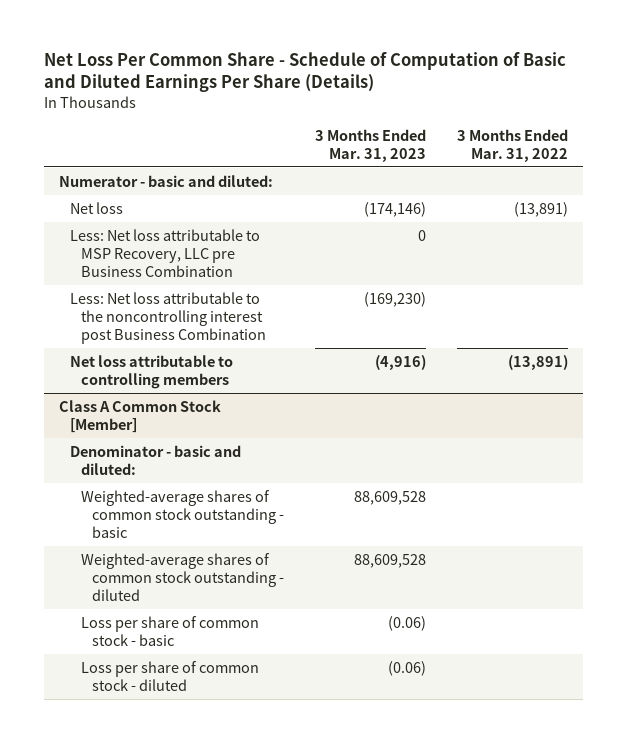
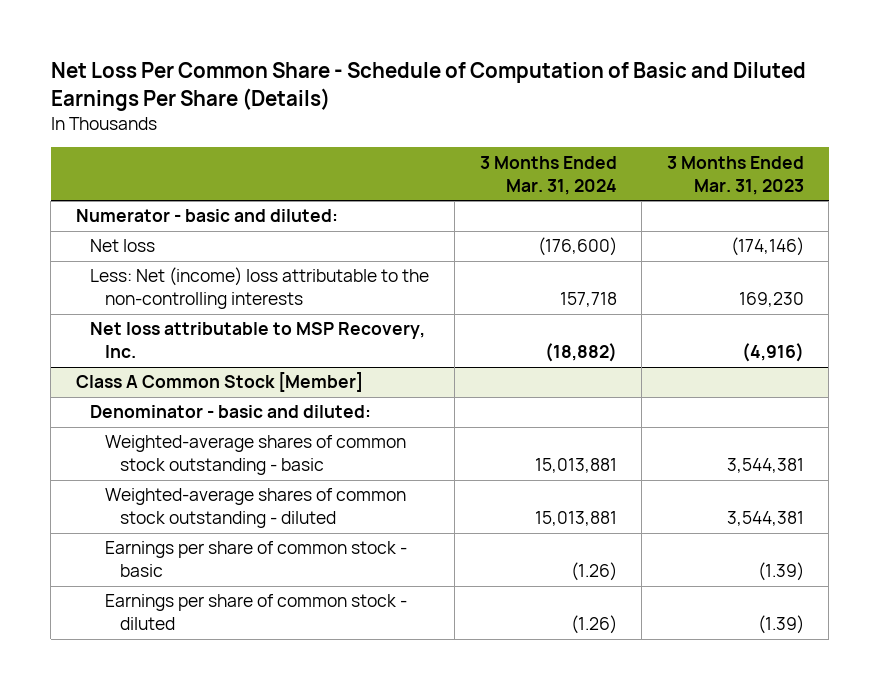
- | 3 Months Ended Mar. 31, 2023 | 3 Months Ended Mar. 31, 2022
+ | 3 Months Ended Mar. 31, 2024 | 3 Months Ended Mar. 31, 2023
- Less: Net loss attributable to MSP Recovery, LLC pre Business Combination | 0 |
- Less: Net loss attributable to the noncontrolling interest post Business Combination | (169,230) |
- Net loss attributable to controlling members | (4,916) | (13,891)
+ Less: Net (income) loss attributable to the non-controlling interests | 157,718 | 169,230
+ Net loss attributable to MSP Recovery, Inc. | (18,882) | (4,916)
@ Class A Common Stock [Member]
- Weighted-average shares of common stock outstanding - basic | 88,609,528 |
- Weighted-average shares of common stock outstanding - diluted | 88,609,528 |
- Loss per share of common stock - basic | (0.06) |
- Loss per share of common stock - diluted | (0.06) |
+ Weighted-average shares of common stock outstanding - basic | 15,013,881 | 3,544,381
+ Weighted-average shares of common stock outstanding - diluted | 15,013,881 | 3,544,381
+ Earnings per share of common stock - basic | (1.26) | (1.39)
+ Earnings per share of common stock - diluted | (1.26) | (1.39)

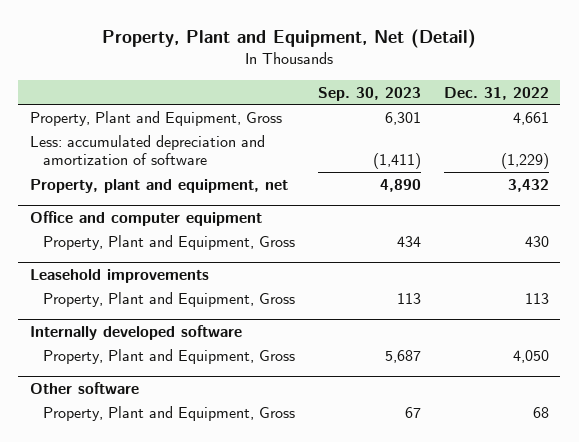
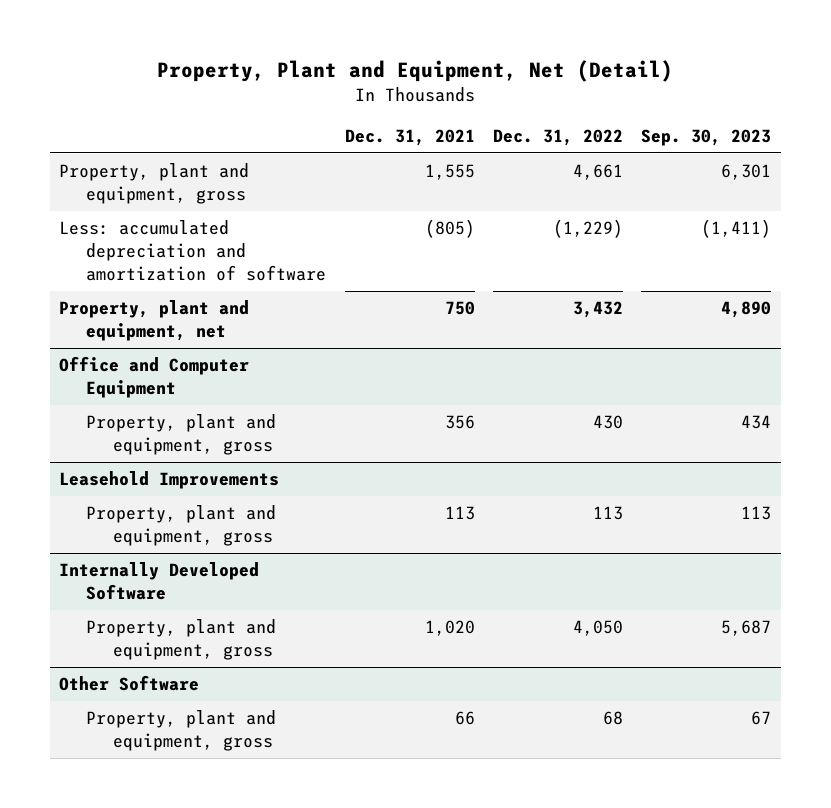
- | Sep. 30, 2023 | Dec. 31, 2022
+ | Dec. 31, 2021 | Dec. 31, 2022 | Sep. 30, 2023
- Property, Plant and Equipment, Gross | 6,301 | 4,661
+ Property, plant and equipment, gross | 1,555 | 4,661 | 6,301
- Office and computer equipment
- Property, Plant and Equipment, Gross | 434 | 430
- Leasehold improvements
- Property, Plant and Equipment, Gross | 113 | 113
- Internally developed software
- Property, Plant and Equipment, Gross | 5,687 | 4,050
- Other software
- Property, Plant and Equipment, Gross | 67 | 68
+ Office and Computer Equipment
+ Property, plant and equipment, gross | 356 | 430 | 434
+ Leasehold Improvements
+ Property, plant and equipment, gross | 113 | 113 | 113
+ Internally Developed Software
+ Property, plant and equipment, gross | 1,020 | 4,050 | 5,687
+ Other Software
+ Property, plant and equipment, gross | 66 | 68 | 67

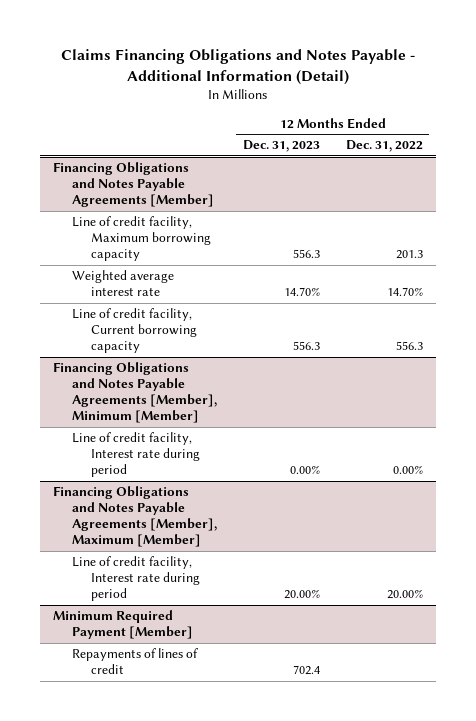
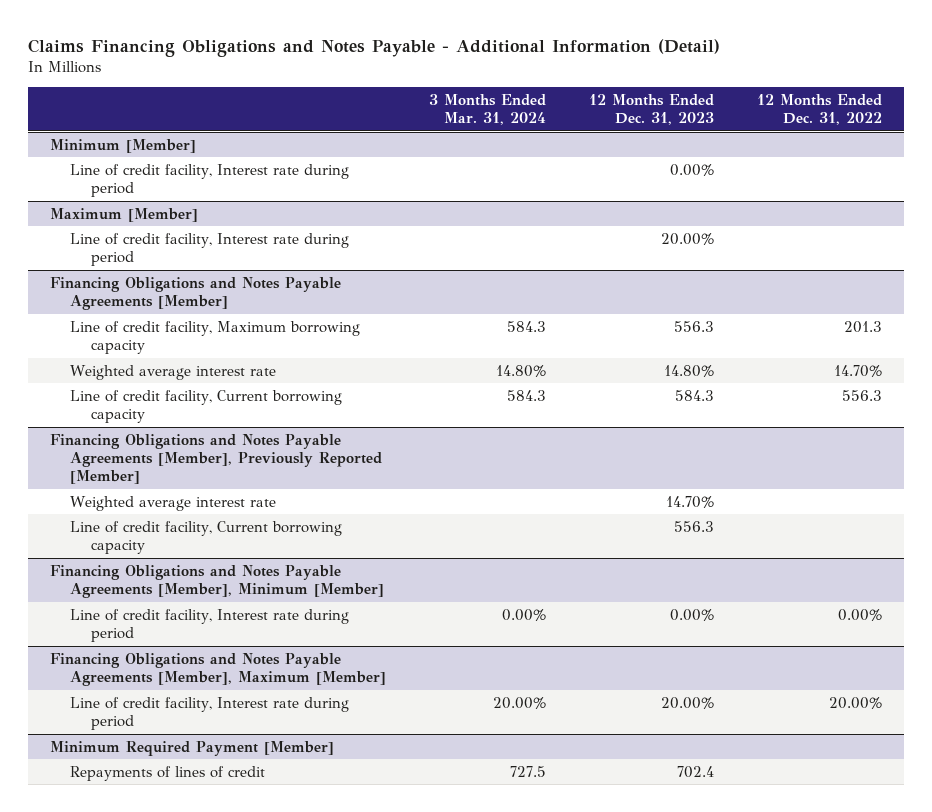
- | 12 Months Ended Dec. 31, 2023 | 12 Months Ended Dec. 31, 2022
+ | 3 Months Ended Mar. 31, 2024 | 12 Months Ended Dec. 31, 2023 | 12 Months Ended Dec. 31, 2022
+ Minimum [Member]
+ Line of credit facility, Interest rate during period | | 0.00% |
+ Maximum [Member]
+ Line of credit facility, Interest rate during period | | 20.00% |
@ Financing Obligations and Notes Payable Agreements [Member]
- Weighted average interest rate | 14.70% | 14.70%
- Line of credit facility, Current borrowing capacity | 556.3 | 556.3
+ Weighted average interest rate | 14.80% | 14.80% | 14.70%
+ Line of credit facility, Current borrowing capacity | 584.3 | 584.3 | 556.3
+ Financing Obligations and Notes Payable Agreements [Member], Previously Reported [Member]
+ Weighted average interest rate | | 14.70% |
+ Line of credit facility, Current borrowing capacity | | 556.3 |

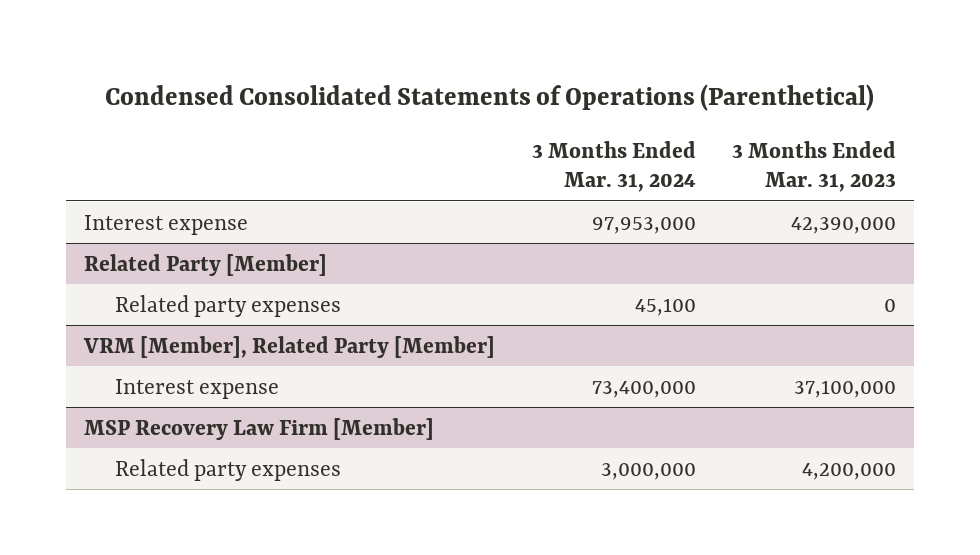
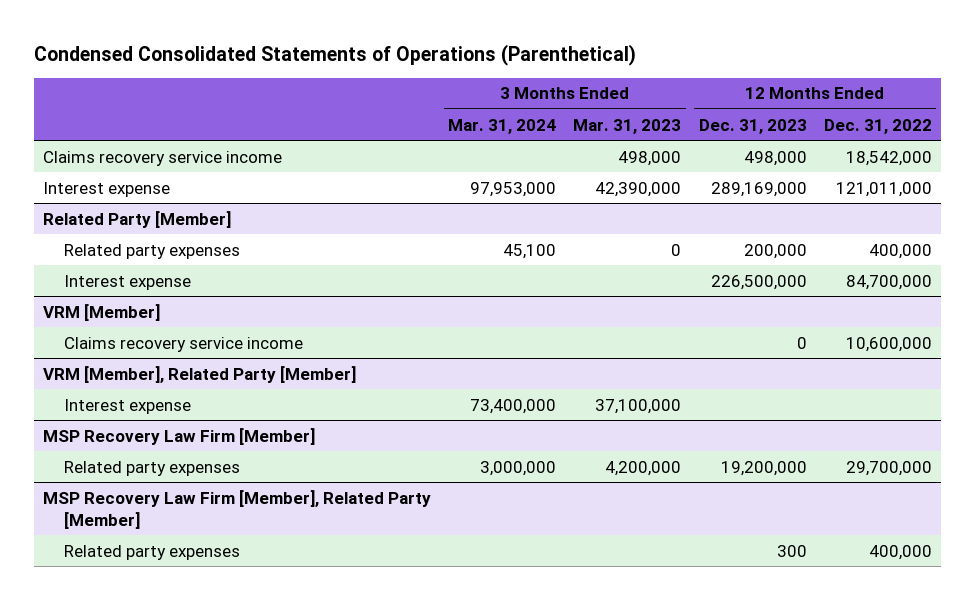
- | 3 Months Ended Mar. 31, 2024 | 3 Months Ended Mar. 31, 2023
+ | 3 Months Ended Mar. 31, 2024 | 3 Months Ended Mar. 31, 2023 | 12 Months Ended Dec. 31, 2023 | 12 Months Ended Dec. 31, 2022
+ Claims recovery service income | | 498,000 | 498,000 | 18,542,000
@ Related Party [Member]
+ Interest expense | | | 226,500,000 | 84,700,000
+ VRM [Member]
+ Claims recovery service income | | | 0 | 10,600,000
+ MSP Recovery Law Firm [Member], Related Party [Member]
+ Related party expenses | | | 300 | 400,000

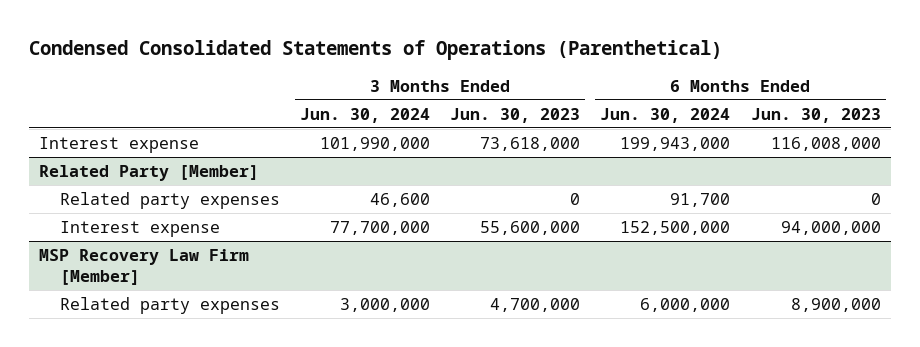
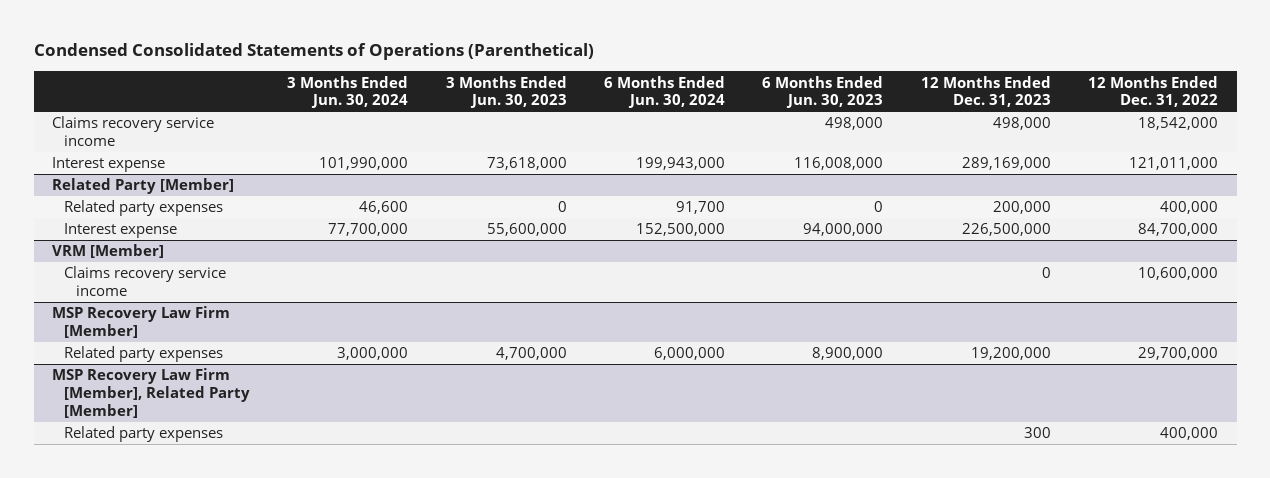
- | 3 Months Ended Jun. 30, 2024 | 3 Months Ended Jun. 30, 2023 | 6 Months Ended Jun. 30, 2024 | 6 Months Ended Jun. 30, 2023
+ | 3 Months Ended Jun. 30, 2024 | 3 Months Ended Jun. 30, 2023 | 6 Months Ended Jun. 30, 2024 | 6 Months Ended Jun. 30, 2023 | 12 Months Ended Dec. 31, 2023 | 12 Months Ended Dec. 31, 2022
+ Claims recovery service income | | | | 498,000 | 498,000 | 18,542,000
+ VRM [Member]
+ Claims recovery service income | | | | | 0 | 10,600,000
+ MSP Recovery Law Firm [Member], Related Party [Member]
+ Related party expenses | | | | | 300 | 400,000

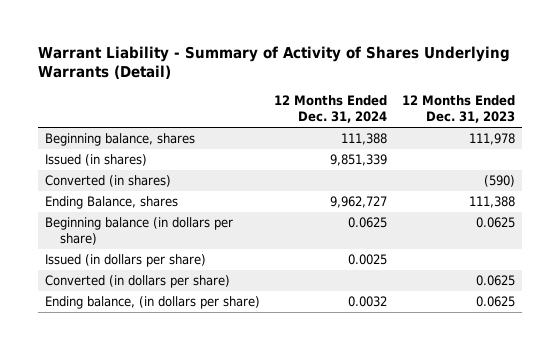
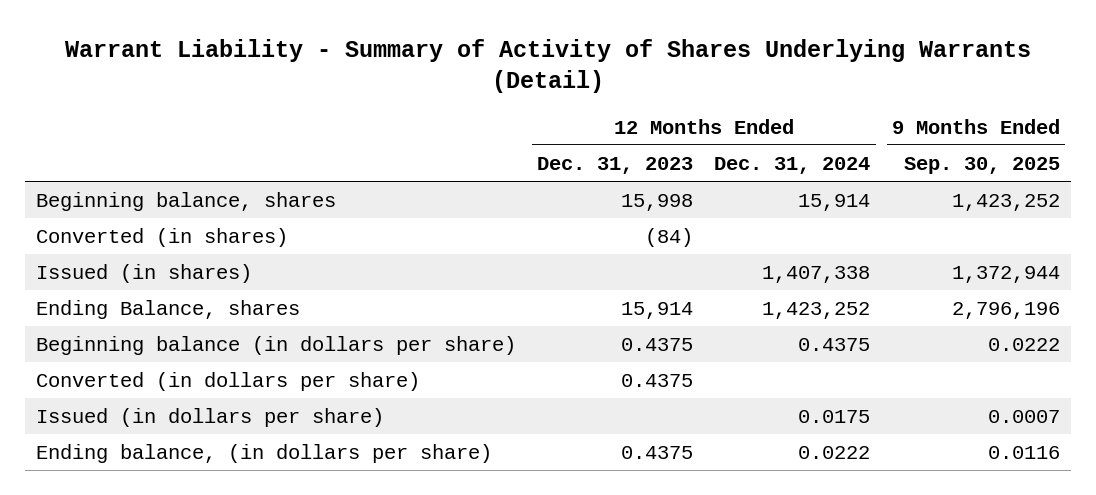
- | 12 Months Ended Dec. 31, 2024 | 12 Months Ended Dec. 31, 2023
+ | 12 Months Ended Dec. 31, 2023 | 12 Months Ended Dec. 31, 2024 | 9 Months Ended Sep. 30, 2025
- Beginning balance, shares | 111,388 | 111,978
- Issued (in shares) | 9,851,339 |
- Converted (in shares) | | (590)
- Ending Balance, shares | 9,962,727 | 111,388
- Beginning balance (in dollars per share) | 0.0625 | 0.0625
- Issued (in dollars per share) | 0.0025 |
- Converted (in dollars per share) | | 0.0625
- Ending balance, (in dollars per share) | 0.0032 | 0.0625
+ Beginning balance, shares | 15,998 | 15,914 | 1,423,252
+ Converted (in shares) | (84) | |
+ Issued (in shares) | | 1,407,338 | 1,372,944
+ Ending Balance, shares | 15,914 | 1,423,252 | 2,796,196
+ Beginning balance (in dollars per share) | 0.4375 | 0.4375 | 0.0222
+ Converted (in dollars per share) | 0.4375 | |
+ Issued (in dollars per share) | | 0.0175 | 0.0007
+ Ending balance, (in dollars per share) | 0.4375 | 0.0222 | 0.0116

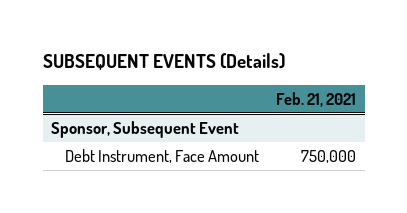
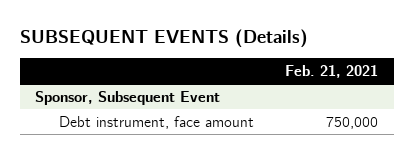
@ Sponsor, Subsequent Event
- Debt Instrument, Face Amount | 750,000
+ Debt instrument, face amount | 750,000

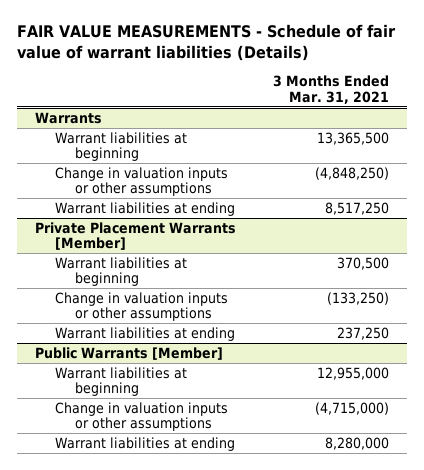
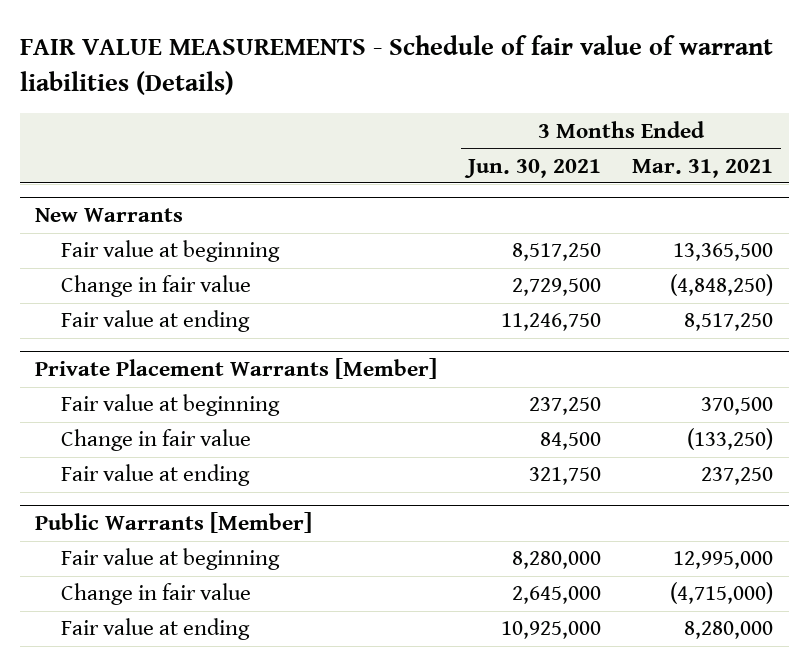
- | 3 Months Ended Mar. 31, 2021
+ | 3 Months Ended Jun. 30, 2021 | 3 Months Ended Mar. 31, 2021
- Warrants
- Warrant liabilities at beginning | 13,365,500
- Change in valuation inputs or other assumptions | (4,848,250)
- Warrant liabilities at ending | 8,517,250
+ New Warrants
+ Fair value at beginning | 8,517,250 | 13,365,500
+ Change in fair value | 2,729,500 | (4,848,250)
+ Fair value at ending | 11,246,750 | 8,517,250
@ Private Placement Warrants [Member]
- Warrant liabilities at beginning | 370,500
- Change in valuation inputs or other assumptions | (133,250)
- Warrant liabilities at ending | 237,250
+ Fair value at beginning | 237,250 | 370,500
+ Change in fair value | 84,500 | (133,250)
+ Fair value at ending | 321,750 | 237,250
@ Public Warrants [Member]
- Warrant liabilities at beginning | 12,955,000
- Change in valuation inputs or other assumptions | (4,715,000)
- Warrant liabilities at ending | 8,280,000
+ Fair value at beginning | 8,280,000 | 12,995,000
+ Change in fair value | 2,645,000 | (4,715,000)
+ Fair value at ending | 10,925,000 | 8,280,000

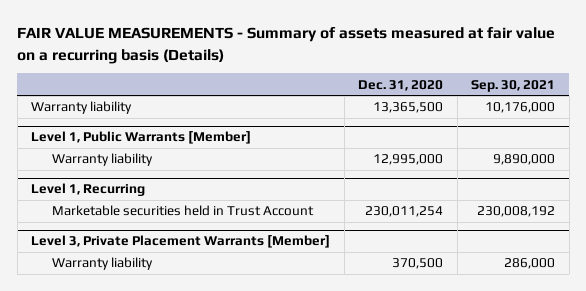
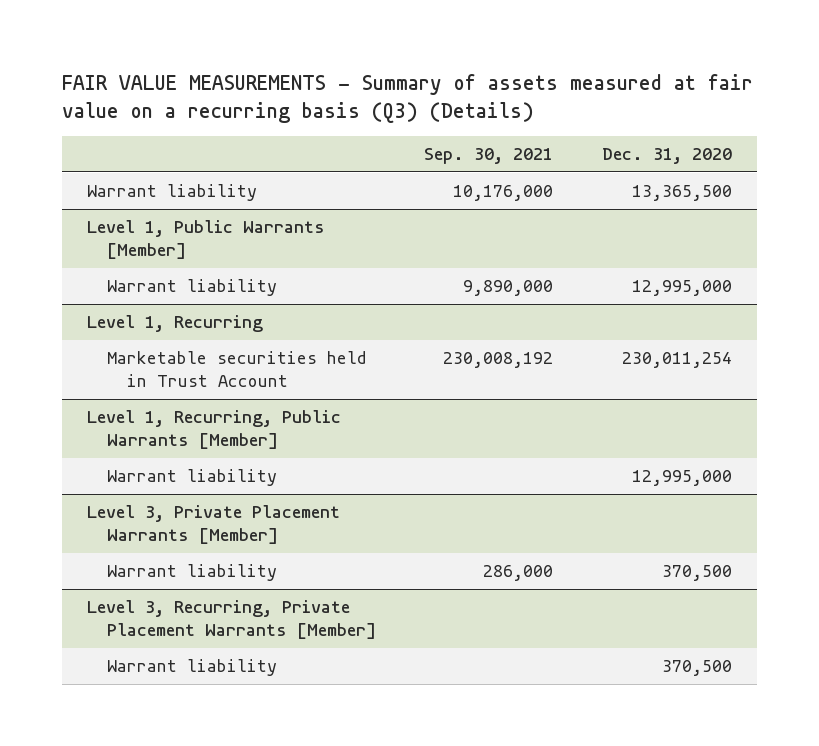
- FAIR VALUE MEASUREMENTS - Summary of assets measured at fair value on a recurring basis (Details)
+ FAIR VALUE MEASUREMENTS - Summary of assets measured at fair value on a recurring basis (Q3) (Details)
- | Dec. 31, 2020 | Sep. 30, 2021
+ | Sep. 30, 2021 | Dec. 31, 2020
- Warranty liability | 13,365,500 | 10,176,000
+ Warrant liability | 10,176,000 | 13,365,500
@ Level 1, Public Warrants [Member]
- Warranty liability | 12,995,000 | 9,890,000
+ Warrant liability | 9,890,000 | 12,995,000
+ Level 1, Recurring, Public Warrants [Member]
+ Warrant liability | | 12,995,000
@ Level 3, Private Placement Warrants [Member]
- Warranty liability | 370,500 | 286,000
+ Warrant liability | 286,000 | 370,500
+ Level 3, Recurring, Private Placement Warrants [Member]
+ Warrant liability | | 370,500

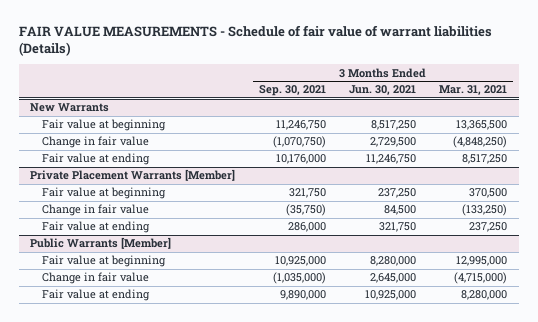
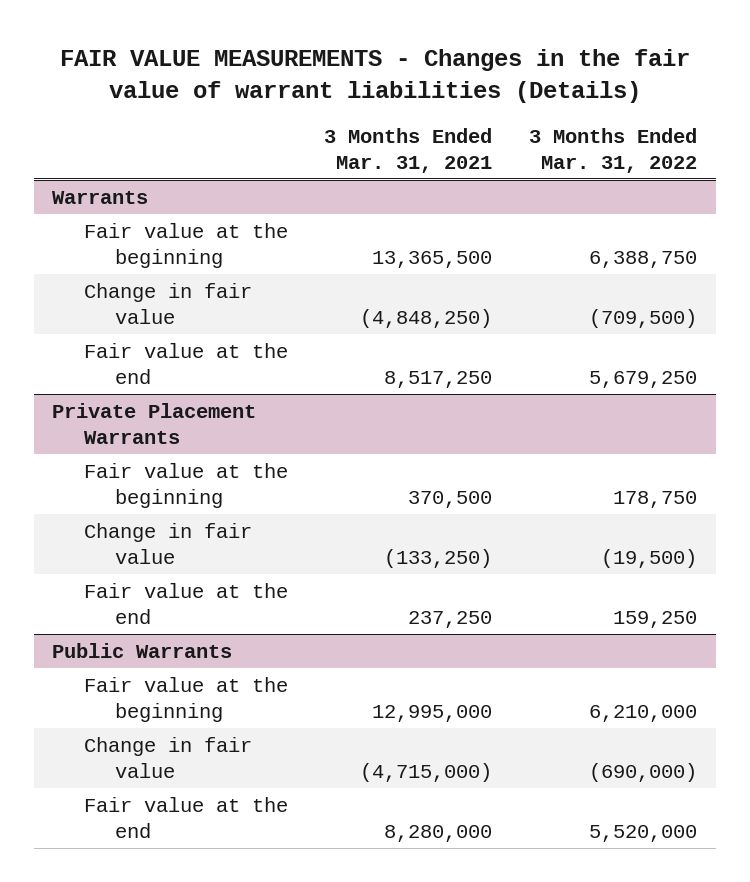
- FAIR VALUE MEASUREMENTS - Schedule of fair value of warrant liabilities (Details)
+ FAIR VALUE MEASUREMENTS - Changes in the fair value of warrant liabilities (Details)
- | 3 Months Ended Sep. 30, 2021 | 3 Months Ended Jun. 30, 2021 | 3 Months Ended Mar. 31, 2021
+ | 3 Months Ended Mar. 31, 2021 | 3 Months Ended Mar. 31, 2022
- New Warrants
- Fair value at beginning | 11,246,750 | 8,517,250 | 13,365,500
+ Warrants
+ Fair value at the beginning | 13,365,500 | 6,388,750
- Fair value at ending | 10,176,000 | 11,246,750 | 8,517,250
- Private Placement Warrants [Member]
- Fair value at beginning | 321,750 | 237,250 | 370,500
+ Fair value at the end | 8,517,250 | 5,679,250
+ Private Placement Warrants
+ Fair value at the beginning | 370,500 | 178,750
- Fair value at ending | 286,000 | 321,750 | 237,250
- Public Warrants [Member]
- Fair value at beginning | 10,925,000 | 8,280,000 | 12,995,000
+ Fair value at the end | 237,250 | 159,250
+ Public Warrants
+ Fair value at the beginning | 12,995,000 | 6,210,000
- Fair value at ending | 9,890,000 | 10,925,000 | 8,280,000
+ Fair value at the end | 8,280,000 | 5,520,000

